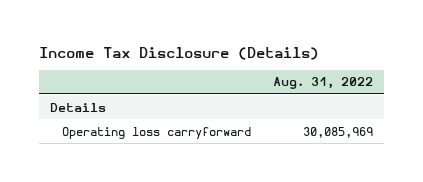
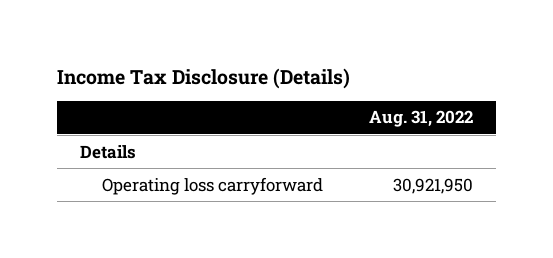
- Operating loss carryforward | 30,085,969
+ Operating loss carryforward | 30,921,950

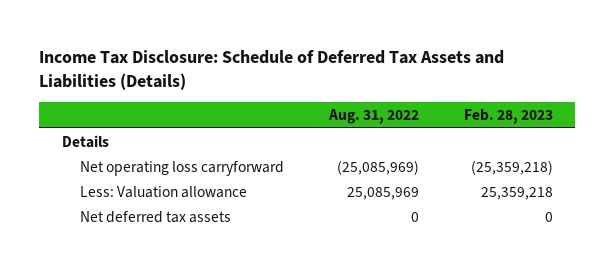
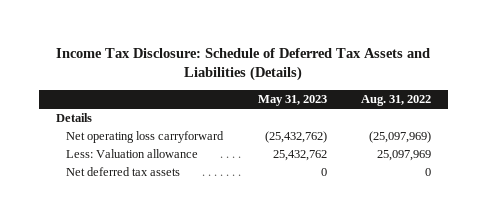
- | Aug. 31, 2022 | Feb. 28, 2023
+ | May 31, 2023 | Aug. 31, 2022
- Net operating loss carryforward | (25,085,969) | (25,359,218)
- Less: Valuation allowance | 25,085,969 | 25,359,218
+ Net operating loss carryforward | (25,432,762) | (25,097,969)
+ Less: Valuation allowance | 25,432,762 | 25,097,969

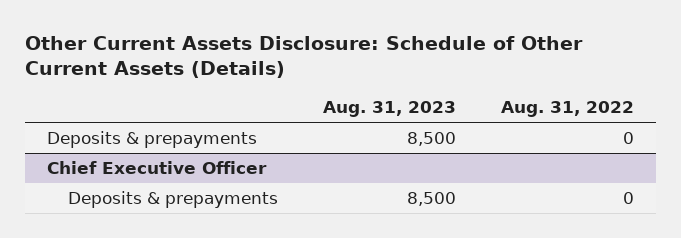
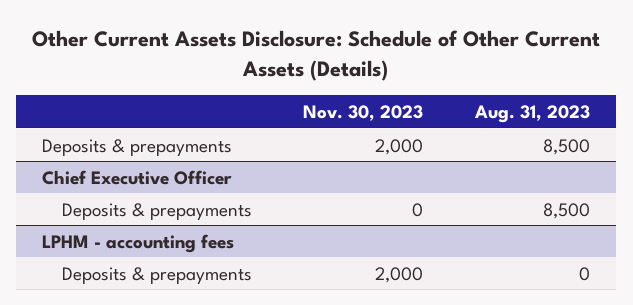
- | Aug. 31, 2023 | Aug. 31, 2022
+ | Nov. 30, 2023 | Aug. 31, 2023
+ LPHM - accounting fees
+ Deposits & prepayments | 2,000 | 0

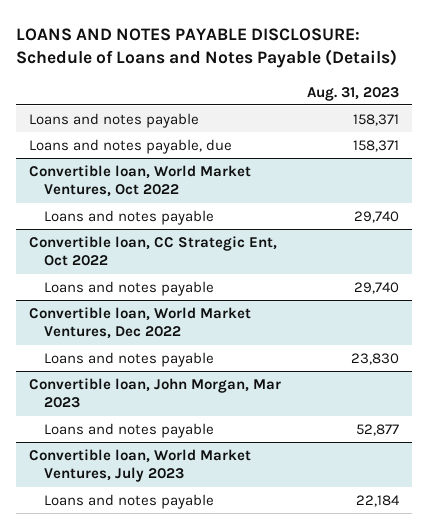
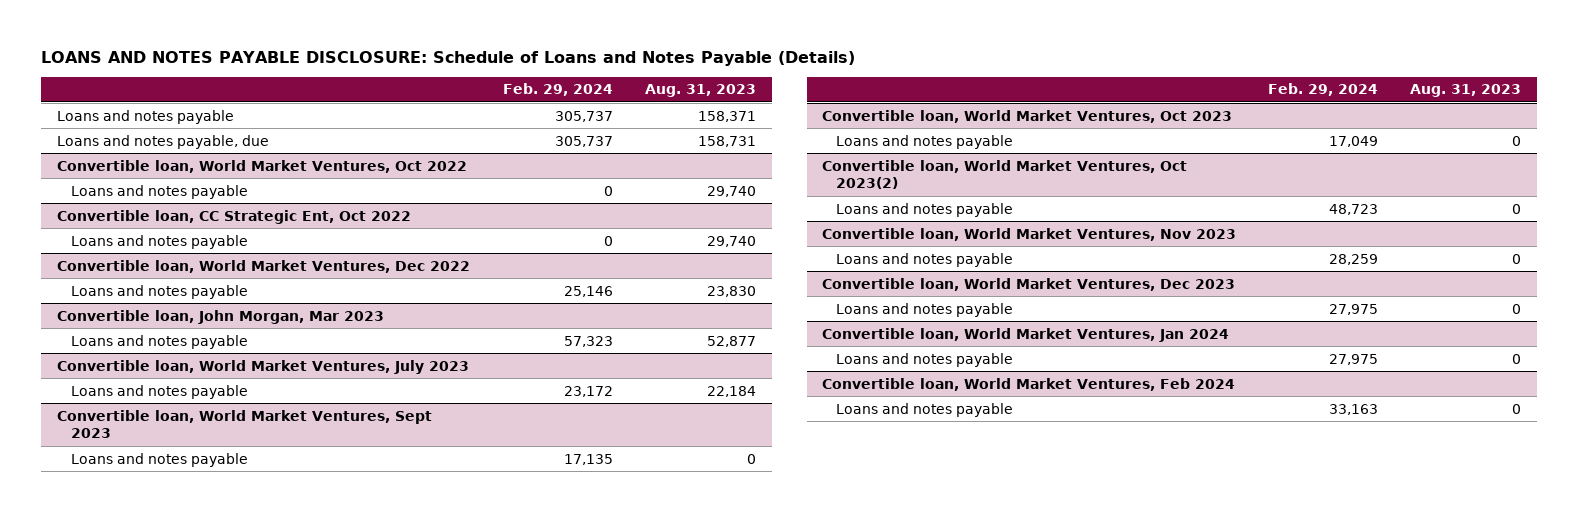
- | Aug. 31, 2023
+ | Feb. 29, 2024 | Aug. 31, 2023
- Loans and notes payable, due | 158,371
+ Loans and notes payable, due | 305,737 | 158,731
+ Convertible loan, World Market Ventures, Sept 2023
+ Loans and notes payable | 17,135 | 0
+ Convertible loan, World Market Ventures, Oct 2023
+ Loans and notes payable | 17,049 | 0
+ Convertible loan, World Market Ventures, Oct 2023(2)
+ Loans and notes payable | 48,723 | 0
+ Convertible loan, World Market Ventures, Nov 2023
+ Loans and notes payable | 28,259 | 0
+ Convertible loan, World Market Ventures, Dec 2023
+ Loans and notes payable | 27,975 | 0
+ Convertible loan, World Market Ventures, Jan 2024
+ Loans and notes payable | 27,975 | 0
+ Convertible loan, World Market Ventures, Feb 2024
+ Loans and notes payable | 33,163 | 0

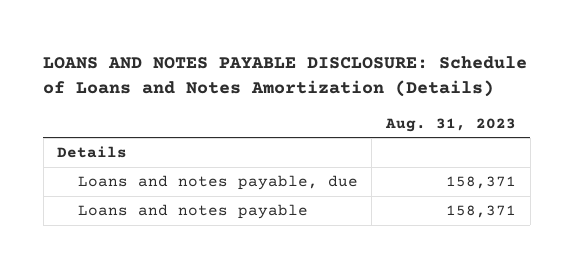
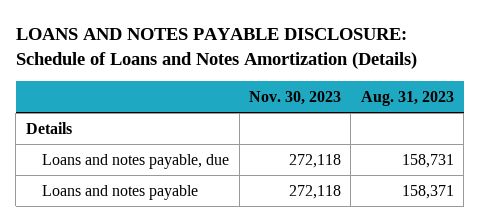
- | Aug. 31, 2023
+ | Nov. 30, 2023 | Aug. 31, 2023
- Loans and notes payable, due | 158,371
+ Loans and notes payable, due | 272,118 | 158,731

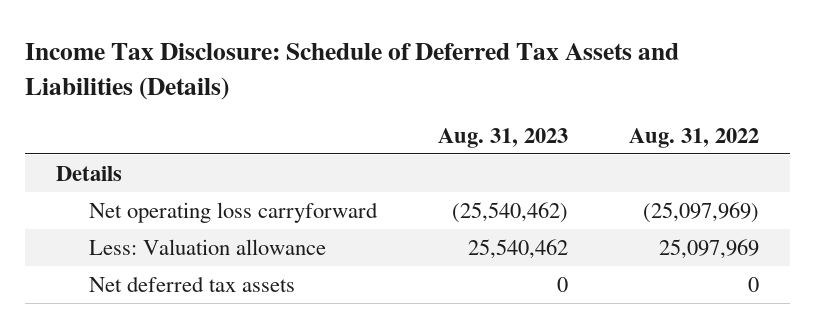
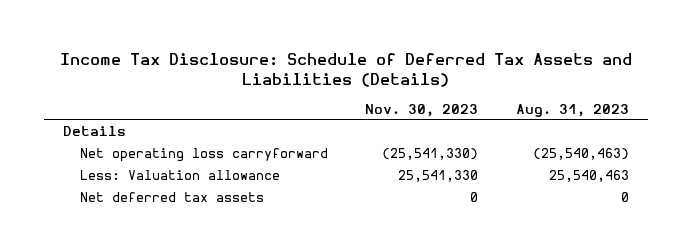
- | Aug. 31, 2023 | Aug. 31, 2022
+ | Nov. 30, 2023 | Aug. 31, 2023
- Net operating loss carryforward | (25,540,462) | (25,097,969)
- Less: Valuation allowance | 25,540,462 | 25,097,969
+ Net operating loss carryforward | (25,541,330) | (25,540,463)
+ Less: Valuation allowance | 25,541,330 | 25,540,463

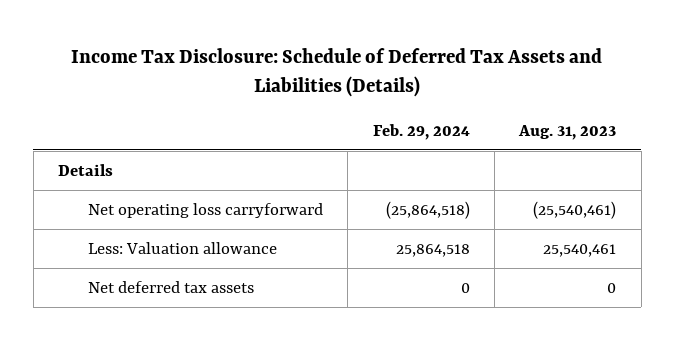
- | Nov. 30, 2023 | Aug. 31, 2023
+ | Feb. 29, 2024 | Aug. 31, 2023
- Net operating loss carryforward | (25,541,330) | (25,540,463)
- Less: Valuation allowance | 25,541,330 | 25,540,463
+ Net operating loss carryforward | (25,864,518) | (25,540,461)
+ Less: Valuation allowance | 25,864,518 | 25,540,461

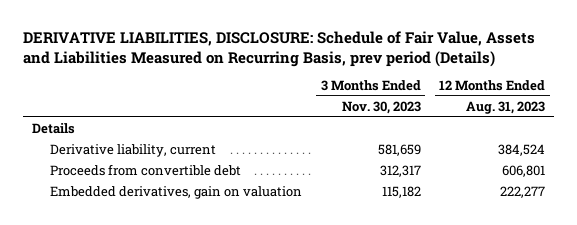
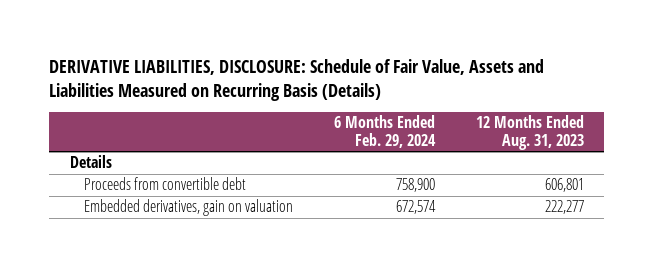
- DERIVATIVE LIABILITIES, DISCLOSURE: Schedule of Fair Value, Assets and Liabilities Measured on Recurring Basis, prev period (Details)
+ DERIVATIVE LIABILITIES, DISCLOSURE: Schedule of Fair Value, Assets and Liabilities Measured on Recurring Basis (Details)
- | 3 Months Ended Nov. 30, 2023 | 12 Months Ended Aug. 31, 2023
+ | 6 Months Ended Feb. 29, 2024 | 12 Months Ended Aug. 31, 2023
- Derivative liability, current | 581,659 | 384,524

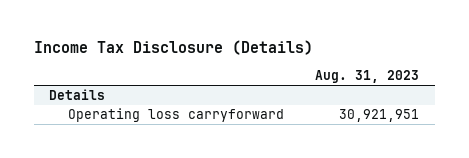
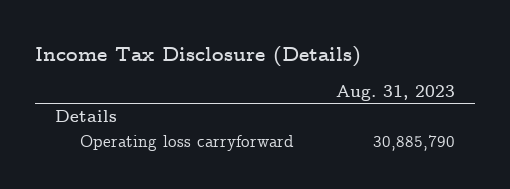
- Operating loss carryforward | 30,921,951
+ Operating loss carryforward | 30,885,790

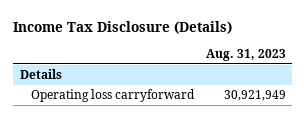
- Operating loss carryforward | 30,885,790
+ Operating loss carryforward | 30,921,949

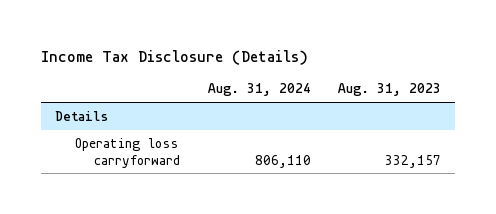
- | Aug. 31, 2023
+ | Aug. 31, 2024 | Aug. 31, 2023
- Operating loss carryforward | 30,921,949
+ Operating loss carryforward | 806,110 | 332,157

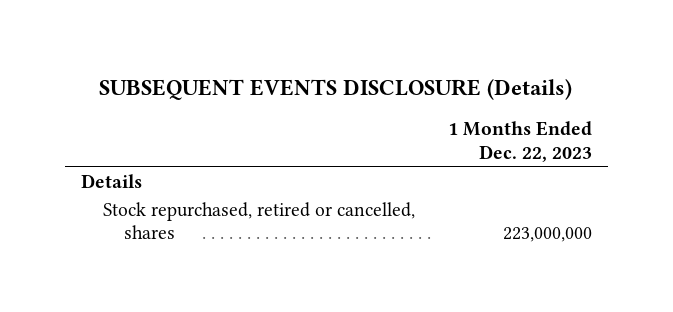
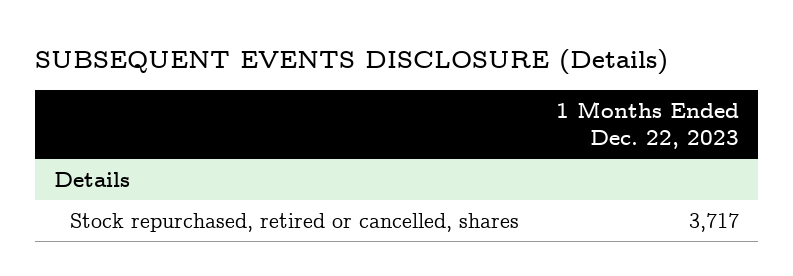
- Stock repurchased, retired or cancelled, shares | 223,000,000
+ Stock repurchased, retired or cancelled, shares | 3,717

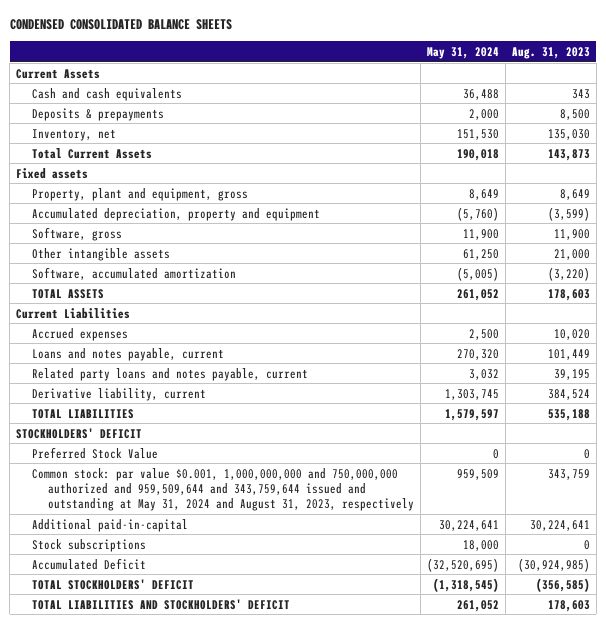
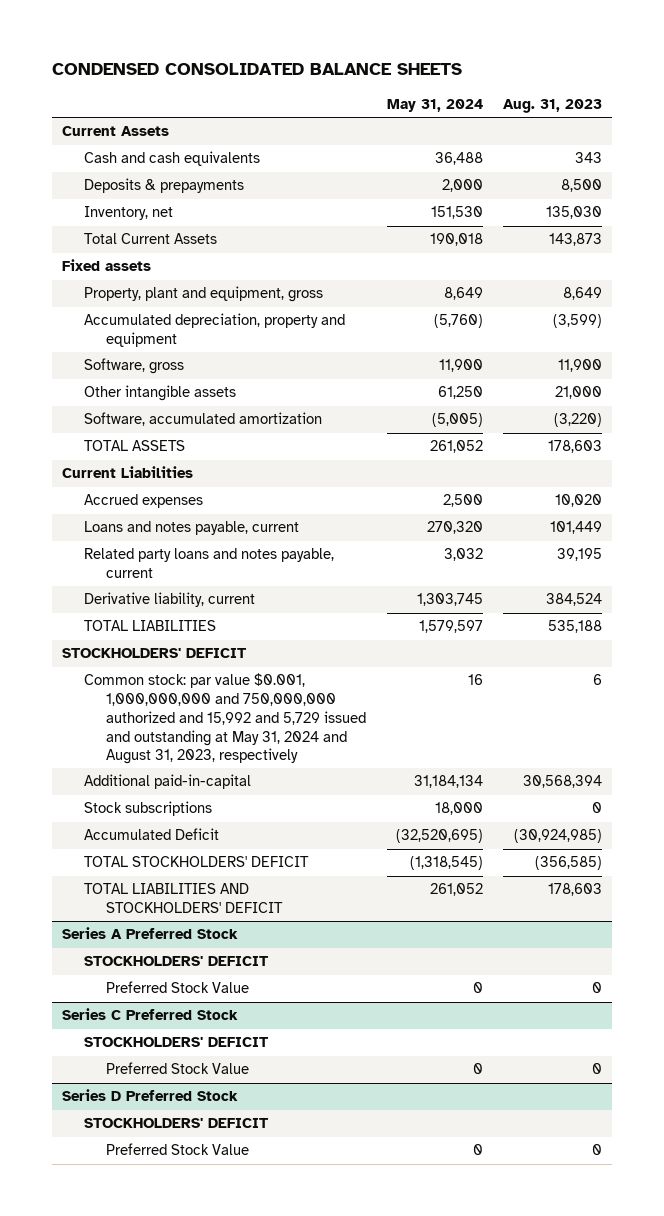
- Preferred Stock Value | 0 | 0
- Common stock: par value $0.001, 1,000,000,000 and 750,000,000 authorized and 959,509,644 and 343,759,644 issued and outstanding at May 31, 2024 and August 31, 2023, respectively | 959,509 | 343,759
- Additional paid-in-capital | 30,224,641 | 30,224,641
+ Common stock: par value $0.001, 1,000,000,000 and 750,000,000 authorized and 15,992 and 5,729 issued and outstanding at May 31, 2024 and August 31, 2023, respectively | 16 | 6
+ Additional paid-in-capital | 31,184,134 | 30,568,394
+ Series A Preferred Stock
+ STOCKHOLDERS' DEFICIT
+ Preferred Stock Value | 0 | 0
+ Series C Preferred Stock
+ STOCKHOLDERS' DEFICIT
+ Preferred Stock Value | 0 | 0
+ Series D Preferred Stock
+ STOCKHOLDERS' DEFICIT
+ Preferred Stock Value | 0 | 0

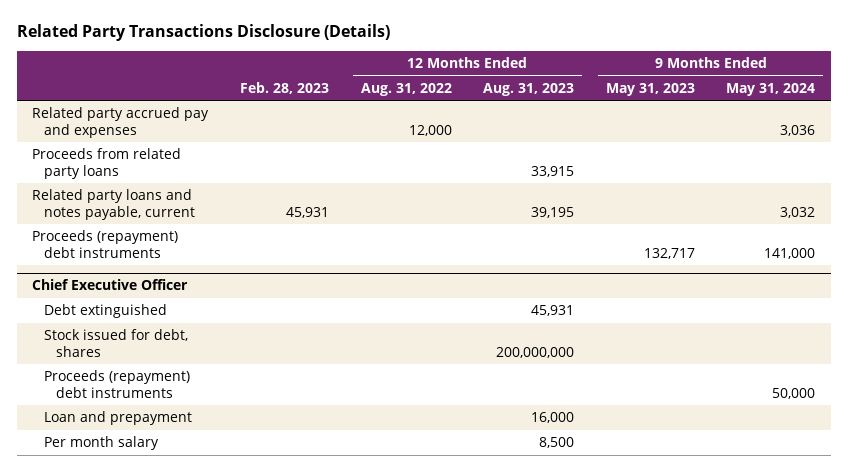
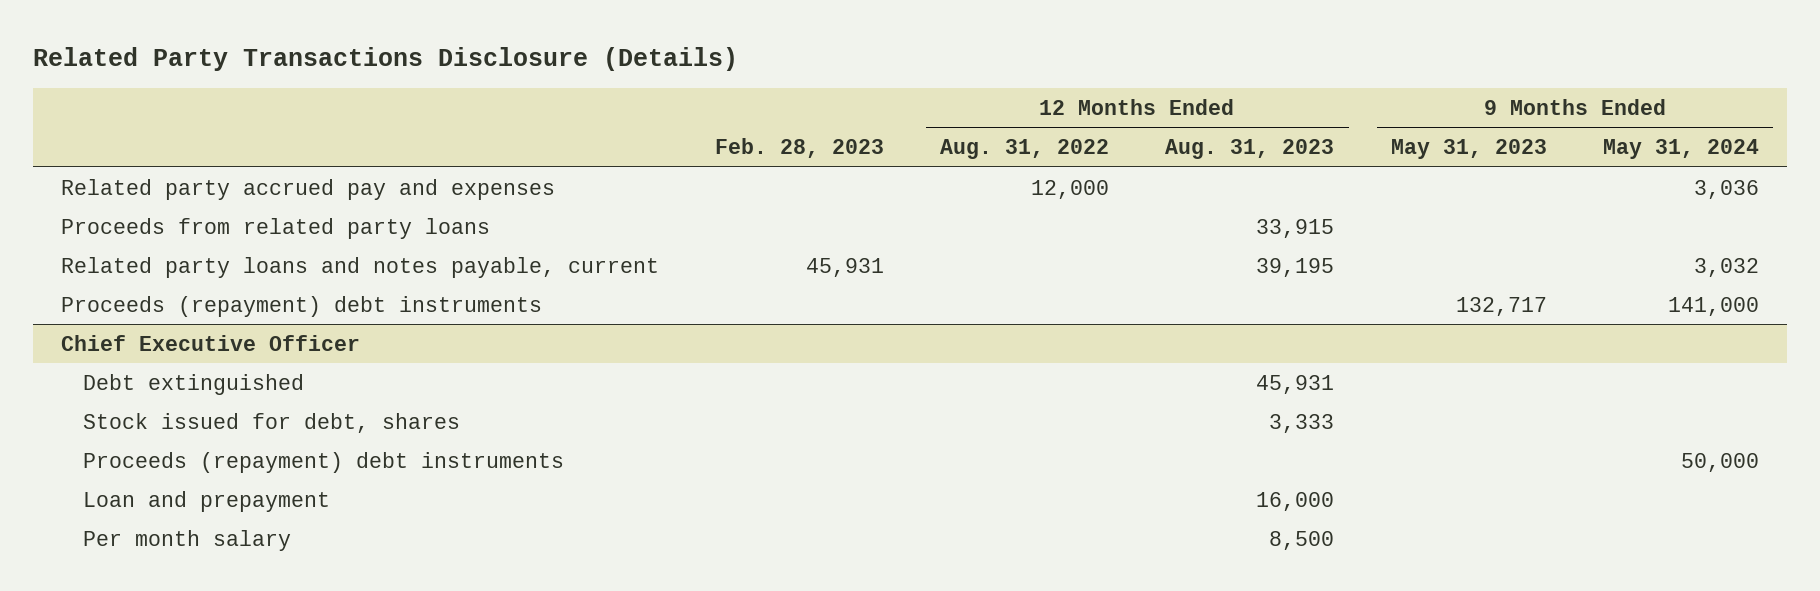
@ Chief Executive Officer
- Stock issued for debt, shares | | | 200,000,000 | |
+ Stock issued for debt, shares | | | 3,333 | |

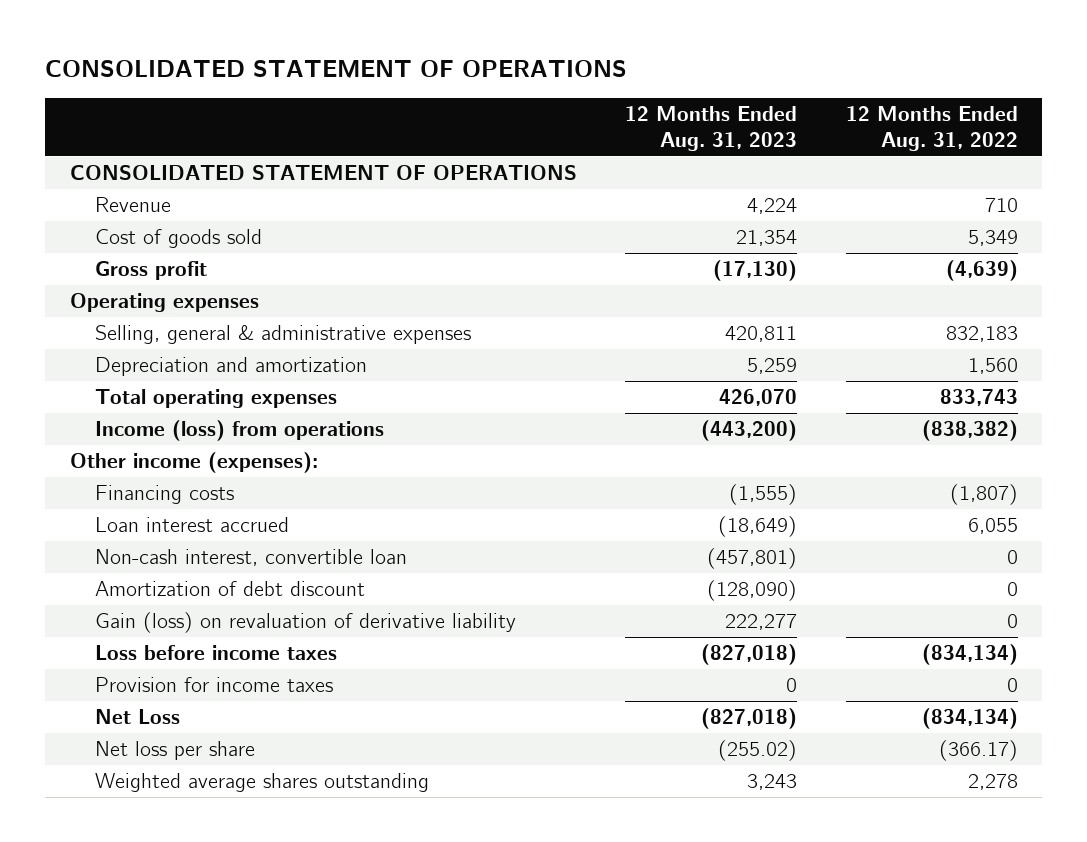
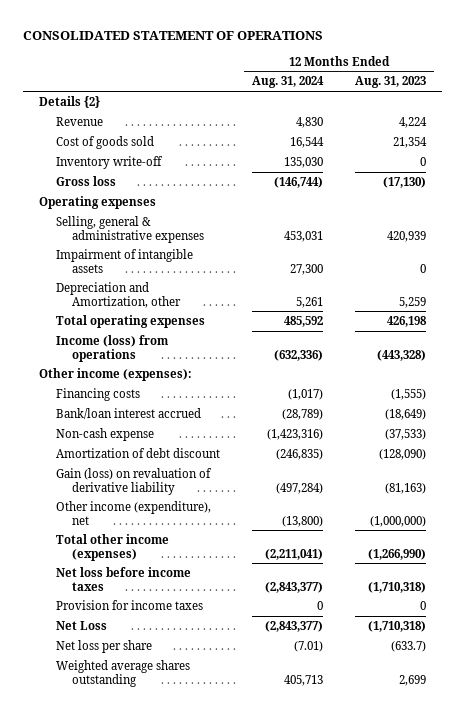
- | 12 Months Ended Aug. 31, 2023 | 12 Months Ended Aug. 31, 2022
+ | 12 Months Ended Aug. 31, 2024 | 12 Months Ended Aug. 31, 2023
- CONSOLIDATED STATEMENT OF OPERATIONS
+ Details {2}
- Gross profit | (17,130) | (4,639)
+ Inventory write-off | 135,030 | 0
+ Gross loss | (146,744) | (17,130)
- Selling, general & administrative expenses | 420,811 | 832,183
- Depreciation and amortization | 5,259 | 1,560
- Total operating expenses | 426,070 | 833,743
- Income (loss) from operations | (443,200) | (838,382)
+ Selling, general & administrative expenses | 453,031 | 420,939
+ Impairment of intangible assets | 27,300 | 0
+ Depreciation and Amortization, other | 5,261 | 5,259
+ Total operating expenses | 485,592 | 426,198
+ Income (loss) from operations | (632,336) | (443,328)
- Loan interest accrued | (18,649) | 6,055
- Non-cash interest, convertible loan | (457,801) | 0
+ Bank/loan interest accrued | (28,789) | (18,649)
+ Non-cash expense | (1,423,316) | (37,533)
- Gain (loss) on revaluation of derivative liability | 222,277 | 0
- Loss before income taxes | (827,018) | (834,134)
+ Gain (loss) on revaluation of derivative liability | (497,284) | (81,163)
+ Other income (expenditure), net | (13,800) | (1,000,000)
+ Total other income (expenses) | (2,211,041) | (1,266,990)
+ Net loss before income taxes | (2,843,377) | (1,710,318)
- Net Loss | (827,018) | (834,134)
- Net loss per share | (255.02) | (366.17)
- Weighted average shares outstanding | 3,243 | 2,278
+ Net Loss | (2,843,377) | (1,710,318)
+ Net loss per share | (7.01) | (633.7)
+ Weighted average shares outstanding | 405,713 | 2,699

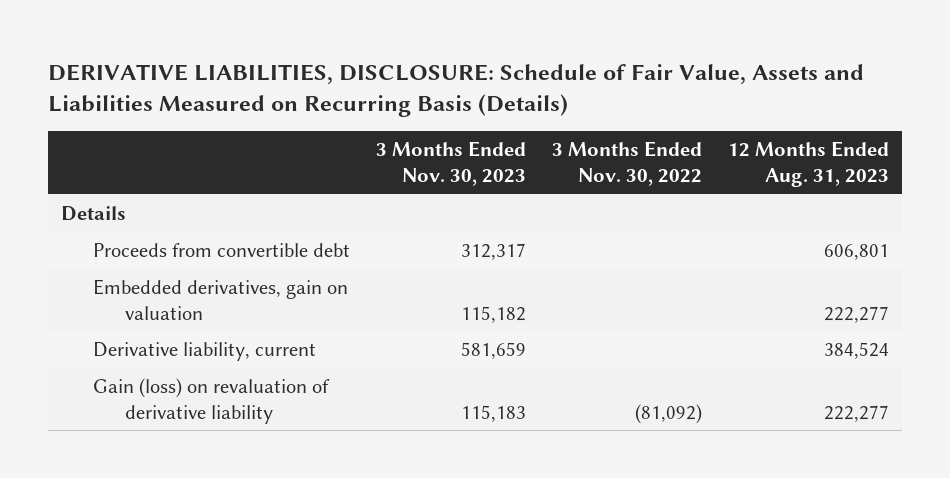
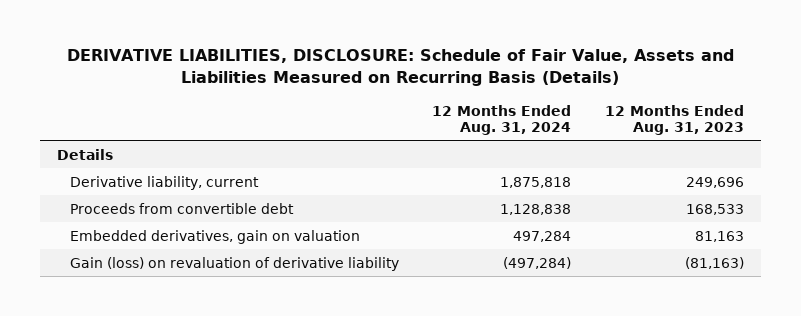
- | 3 Months Ended Nov. 30, 2023 | 3 Months Ended Nov. 30, 2022 | 12 Months Ended Aug. 31, 2023
+ | 12 Months Ended Aug. 31, 2024 | 12 Months Ended Aug. 31, 2023
- Proceeds from convertible debt | 312,317 | | 606,801
- Embedded derivatives, gain on valuation | 115,182 | | 222,277
- Derivative liability, current | 581,659 | | 384,524
- Gain (loss) on revaluation of derivative liability | 115,183 | (81,092) | 222,277
+ Derivative liability, current | 1,875,818 | 249,696
+ Proceeds from convertible debt | 1,128,838 | 168,533
+ Embedded derivatives, gain on valuation | 497,284 | 81,163
+ Gain (loss) on revaluation of derivative liability | (497,284) | (81,163)

